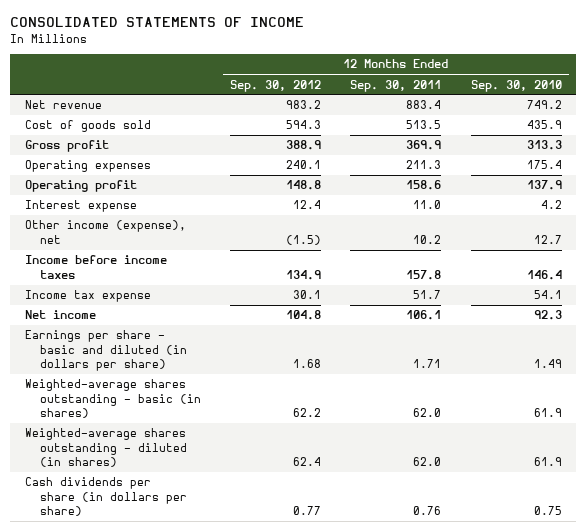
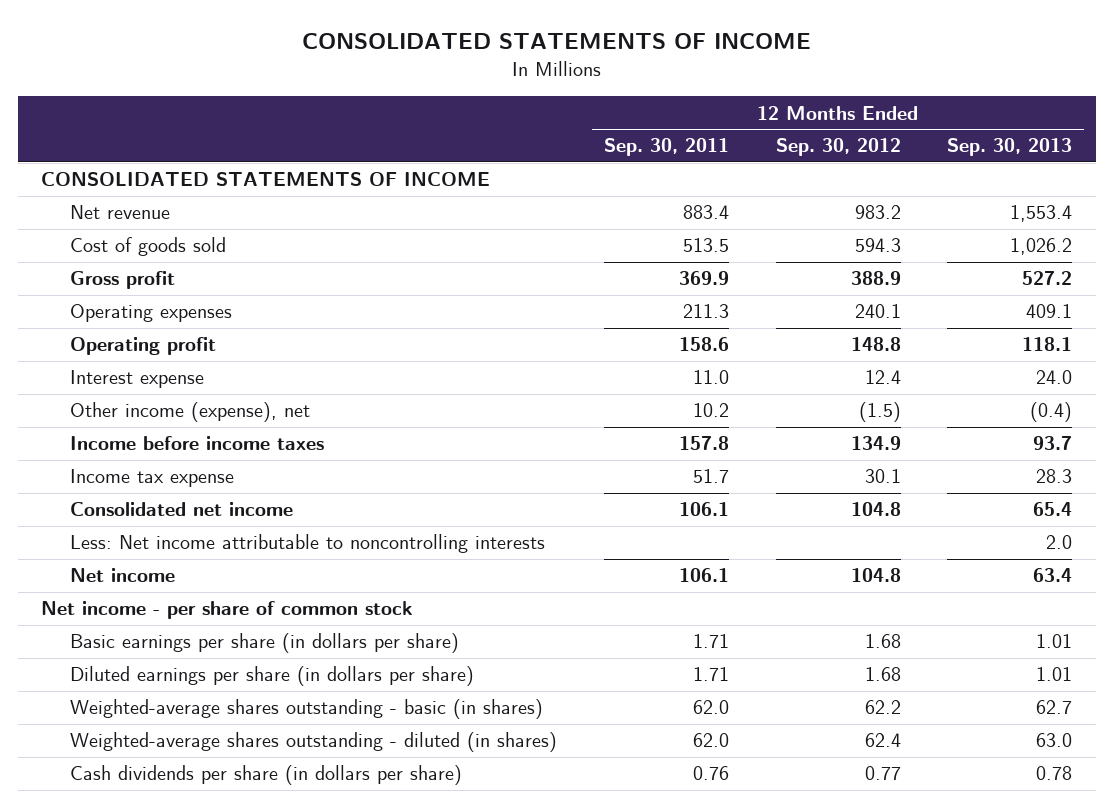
- | 12 Months Ended Sep. 30, 2012 | 12 Months Ended Sep. 30, 2011 | 12 Months Ended Sep. 30, 2010
+ | 12 Months Ended Sep. 30, 2011 | 12 Months Ended Sep. 30, 2012 | 12 Months Ended Sep. 30, 2013
+ CONSOLIDATED STATEMENTS OF INCOME
+ Consolidated net income | 106.1 | 104.8 | 65.4
+ Less: Net income attributable to noncontrolling interests | | | 2.0
- Earnings per share - basic and diluted (in dollars per share) | 1.68 | 1.71 | 1.49
+ Net income - per share of common stock
+ Basic earnings per share (in dollars per share) | 1.71 | 1.68 | 1.01
+ Diluted earnings per share (in dollars per share) | 1.71 | 1.68 | 1.01

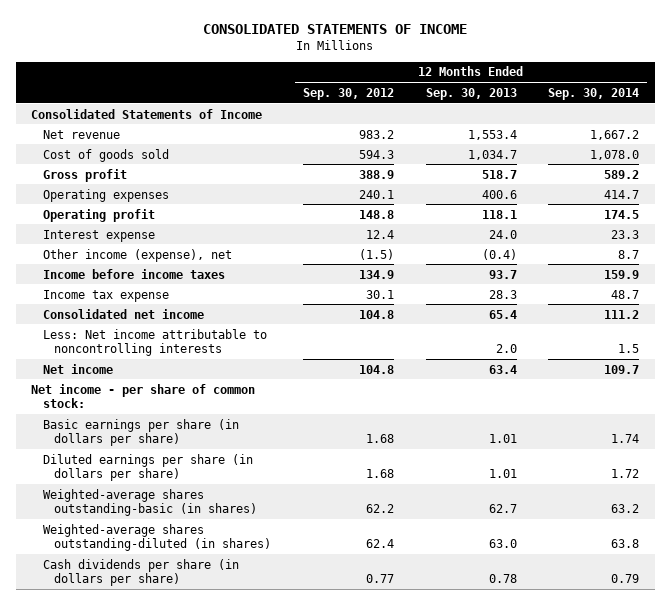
- | 12 Months Ended Sep. 30, 2011 | 12 Months Ended Sep. 30, 2012 | 12 Months Ended Sep. 30, 2013
+ | 12 Months Ended Sep. 30, 2012 | 12 Months Ended Sep. 30, 2013 | 12 Months Ended Sep. 30, 2014
- CONSOLIDATED STATEMENTS OF INCOME
+ Consolidated Statements of Income
- Cost of goods sold | 513.5 | 594.3 | 1,026.2
- Gross profit | 369.9 | 388.9 | 527.2
- Operating expenses | 211.3 | 240.1 | 409.1
+ Cost of goods sold | 594.3 | 1,034.7 | 1,078.0
+ Gross profit | 388.9 | 518.7 | 589.2
+ Operating expenses | 240.1 | 400.6 | 414.7
- Net income - per share of common stock
+ Net income - per share of common stock:
- Weighted-average shares outstanding - basic (in shares) | 62.0 | 62.2 | 62.7
- Weighted-average shares outstanding - diluted (in shares) | 62.0 | 62.4 | 63.0
+ Weighted-average shares outstanding-basic (in shares) | 62.2 | 62.7 | 63.2
+ Weighted-average shares outstanding-diluted (in shares) | 62.4 | 63.0 | 63.8

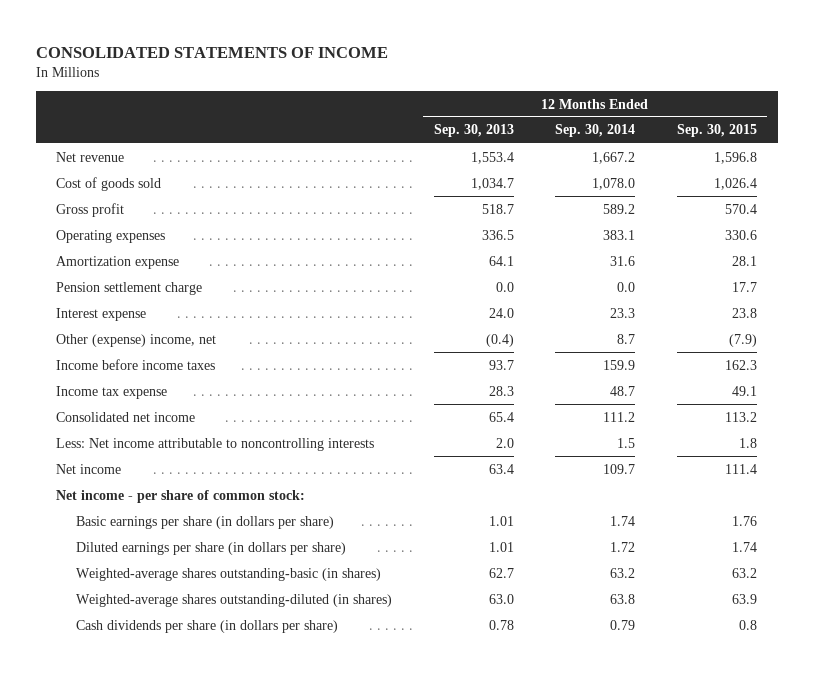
- | 12 Months Ended Sep. 30, 2012 | 12 Months Ended Sep. 30, 2013 | 12 Months Ended Sep. 30, 2014
+ | 12 Months Ended Sep. 30, 2013 | 12 Months Ended Sep. 30, 2014 | 12 Months Ended Sep. 30, 2015
- Consolidated Statements of Income
- Operating expenses | 240.1 | 400.6 | 414.7
- Operating profit | 148.8 | 118.1 | 174.5
+ Operating expenses | 336.5 | 383.1 | 330.6
+ Amortization expense | 64.1 | 31.6 | 28.1
+ Pension settlement charge | 0.0 | 0.0 | 17.7
- Other income (expense), net | (1.5) | (0.4) | 8.7
+ Other (expense) income, net | (0.4) | 8.7 | (7.9)

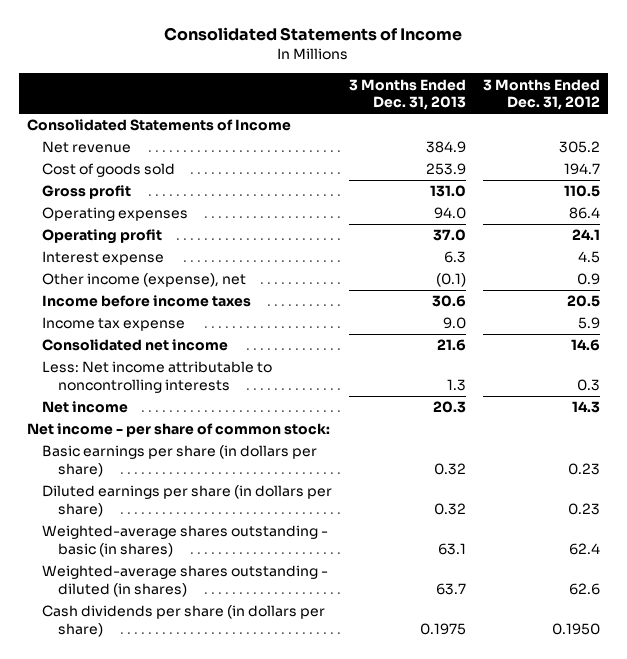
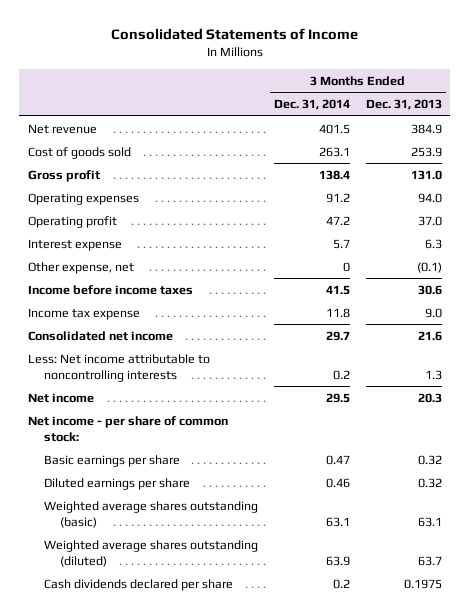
- | 3 Months Ended Dec. 31, 2013 | 3 Months Ended Dec. 31, 2012
+ | 3 Months Ended Dec. 31, 2014 | 3 Months Ended Dec. 31, 2013
- Consolidated Statements of Income
- Other income (expense), net | (0.1) | 0.9
+ Other expense, net | 0 | (0.1)
- Basic earnings per share (in dollars per share) | 0.32 | 0.23
- Diluted earnings per share (in dollars per share) | 0.32 | 0.23
- Weighted-average shares outstanding - basic (in shares) | 63.1 | 62.4
- Weighted-average shares outstanding - diluted (in shares) | 63.7 | 62.6
- Cash dividends per share (in dollars per share) | 0.1975 | 0.1950
+ Basic earnings per share | 0.47 | 0.32
+ Diluted earnings per share | 0.46 | 0.32
+ Weighted average shares outstanding (basic) | 63.1 | 63.1
+ Weighted average shares outstanding (diluted) | 63.9 | 63.7
+ Cash dividends declared per share | 0.2 | 0.1975

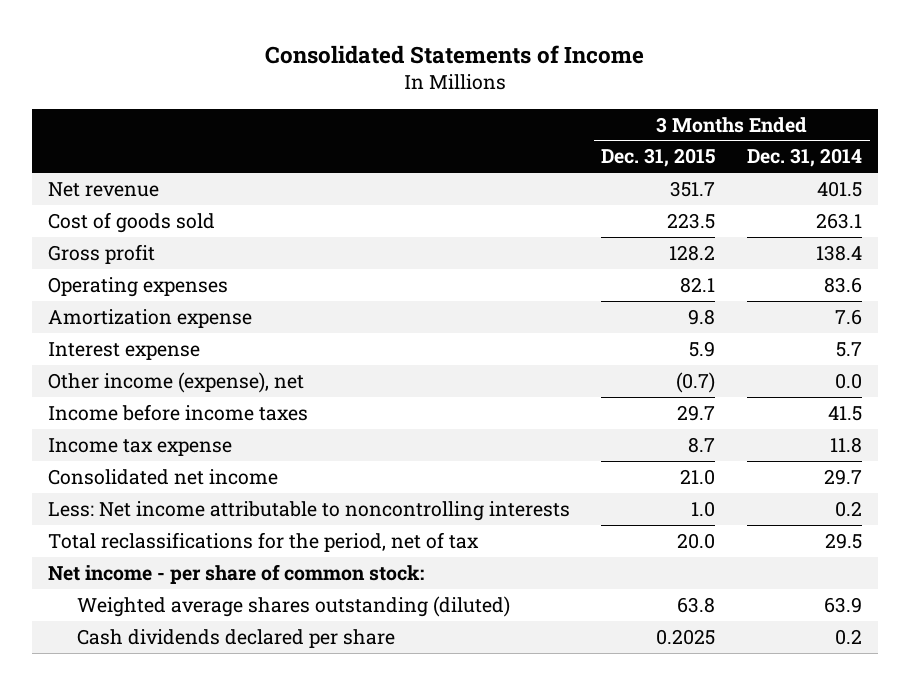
- | 3 Months Ended Dec. 31, 2014 | 3 Months Ended Dec. 31, 2013
+ | 3 Months Ended Dec. 31, 2015 | 3 Months Ended Dec. 31, 2014
- Operating expenses | 91.2 | 94.0
- Operating profit | 47.2 | 37.0
+ Operating expenses | 82.1 | 83.6
+ Amortization expense | 9.8 | 7.6
- Other expense, net | 0 | (0.1)
+ Other income (expense), net | (0.7) | 0.0
- Net income | 29.5 | 20.3
+ Total reclassifications for the period, net of tax | 20.0 | 29.5
- Basic earnings per share | 0.47 | 0.32
- Diluted earnings per share | 0.46 | 0.32
- Weighted average shares outstanding (basic) | 63.1 | 63.1

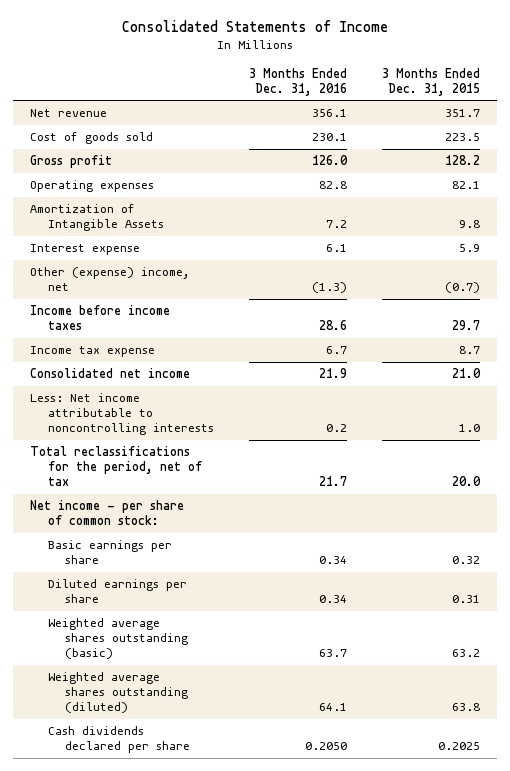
- | 3 Months Ended Dec. 31, 2015 | 3 Months Ended Dec. 31, 2014
+ | 3 Months Ended Dec. 31, 2016 | 3 Months Ended Dec. 31, 2015
- Amortization expense | 9.8 | 7.6
+ Amortization of Intangible Assets | 7.2 | 9.8
- Other income (expense), net | (0.7) | 0.0
+ Other (expense) income, net | (1.3) | (0.7)
+ Basic earnings per share | 0.34 | 0.32
+ Diluted earnings per share | 0.34 | 0.31
+ Weighted average shares outstanding (basic) | 63.7 | 63.2

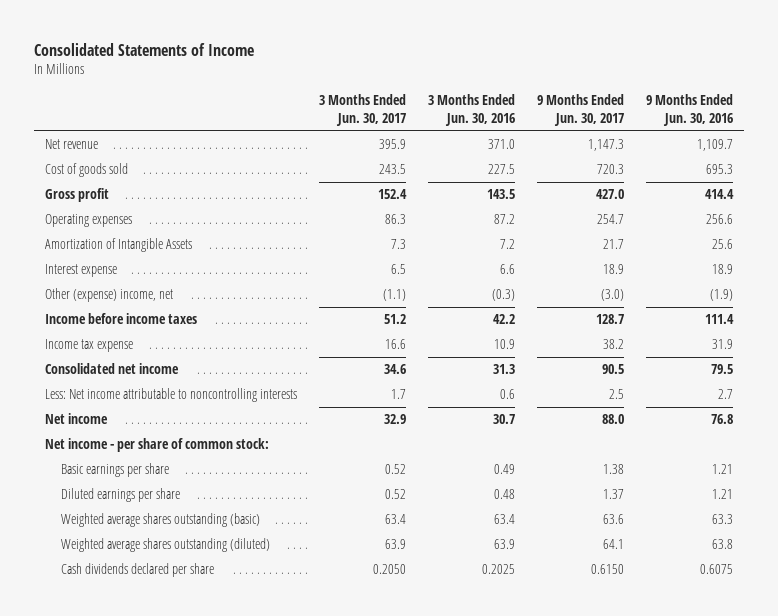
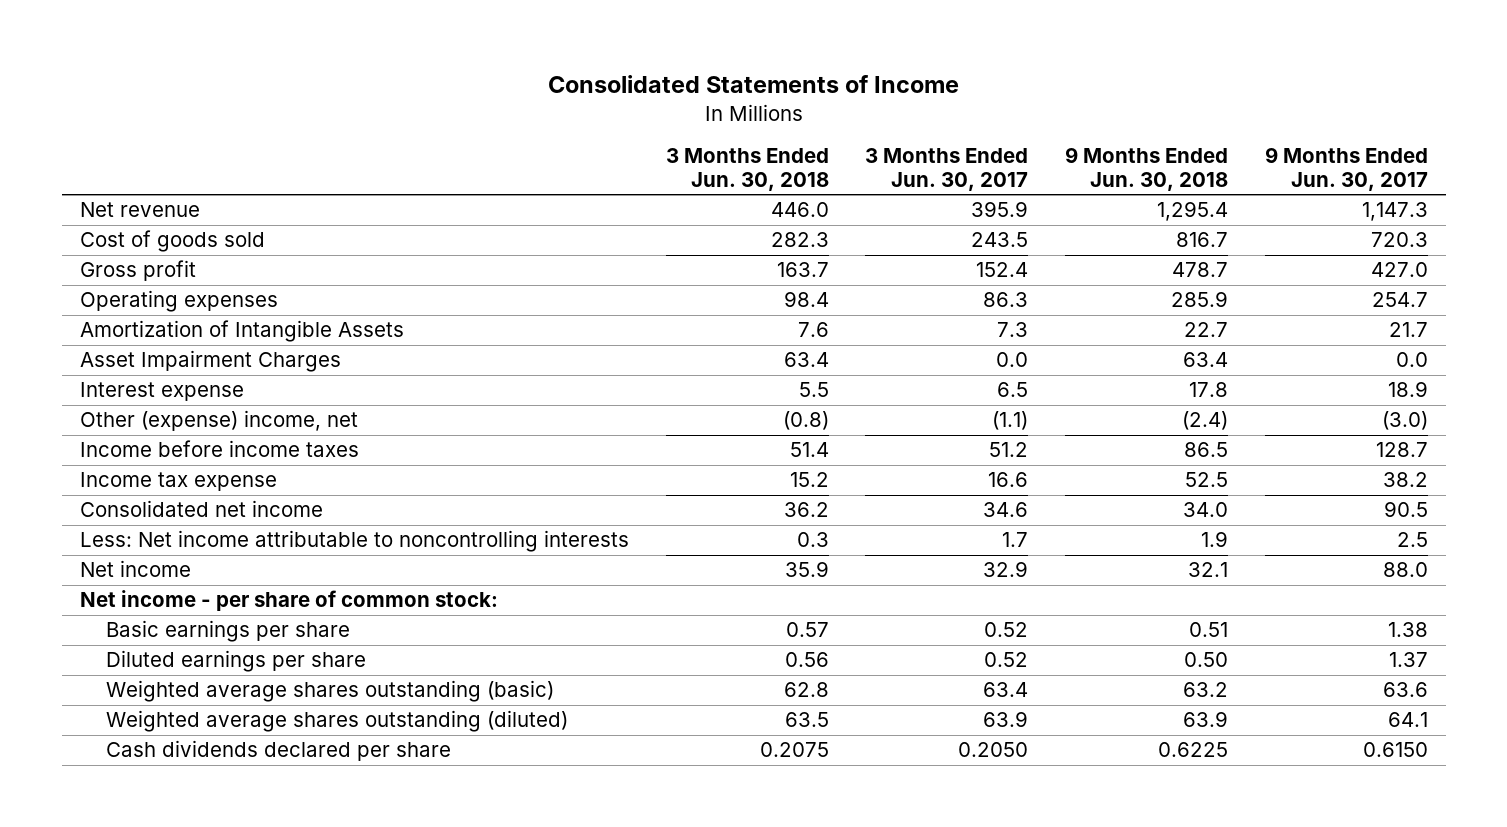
- | 3 Months Ended Jun. 30, 2017 | 3 Months Ended Jun. 30, 2016 | 9 Months Ended Jun. 30, 2017 | 9 Months Ended Jun. 30, 2016
+ | 3 Months Ended Jun. 30, 2018 | 3 Months Ended Jun. 30, 2017 | 9 Months Ended Jun. 30, 2018 | 9 Months Ended Jun. 30, 2017
+ Asset Impairment Charges | 63.4 | 0.0 | 63.4 | 0.0

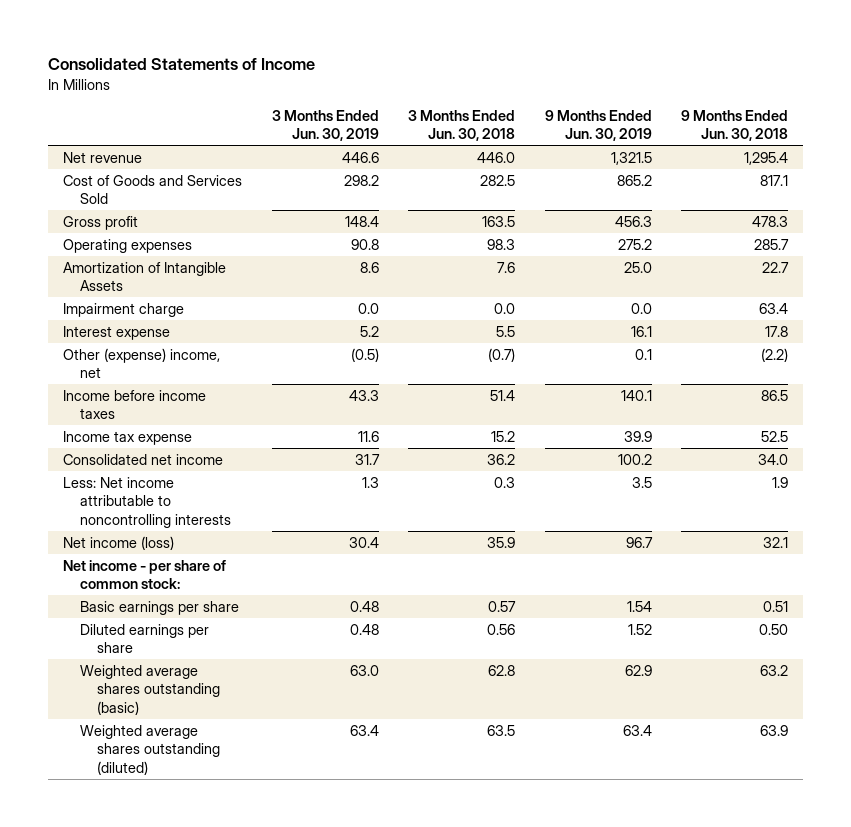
- | 3 Months Ended Jun. 30, 2018 | 3 Months Ended Jun. 30, 2017 | 9 Months Ended Jun. 30, 2018 | 9 Months Ended Jun. 30, 2017
+ | 3 Months Ended Jun. 30, 2019 | 3 Months Ended Jun. 30, 2018 | 9 Months Ended Jun. 30, 2019 | 9 Months Ended Jun. 30, 2018
- Cost of goods sold | 282.3 | 243.5 | 816.7 | 720.3
- Gross profit | 163.7 | 152.4 | 478.7 | 427.0
- Operating expenses | 98.4 | 86.3 | 285.9 | 254.7
+ Cost of Goods and Services Sold | 298.2 | 282.5 | 865.2 | 817.1
+ Gross profit | 148.4 | 163.5 | 456.3 | 478.3
+ Operating expenses | 90.8 | 98.3 | 275.2 | 285.7
- Asset Impairment Charges | 63.4 | 0.0 | 63.4 | 0.0
+ Impairment charge | 0.0 | 0.0 | 0.0 | 63.4
- Other (expense) income, net | (0.8) | (1.1) | (2.4) | (3.0)
+ Other (expense) income, net | (0.5) | (0.7) | 0.1 | (2.2)
- Net income | 35.9 | 32.9 | 32.1 | 88.0
+ Net income (loss) | 30.4 | 35.9 | 96.7 | 32.1
- Cash dividends declared per share | 0.2075 | 0.2050 | 0.6225 | 0.6150

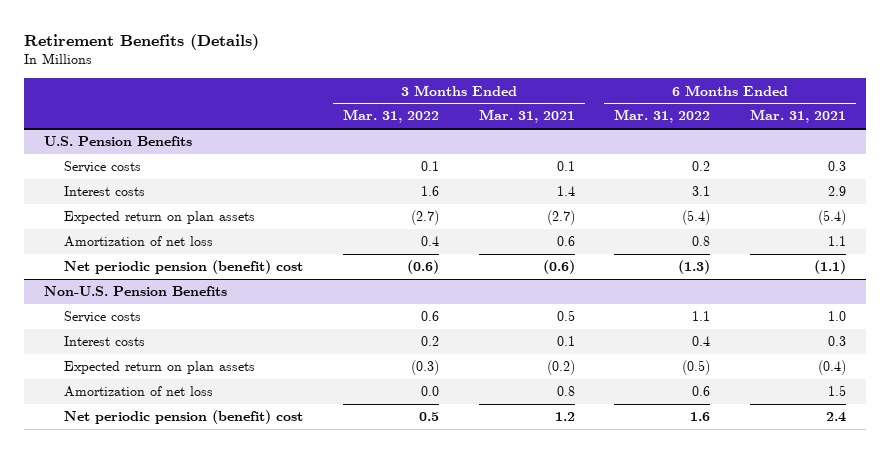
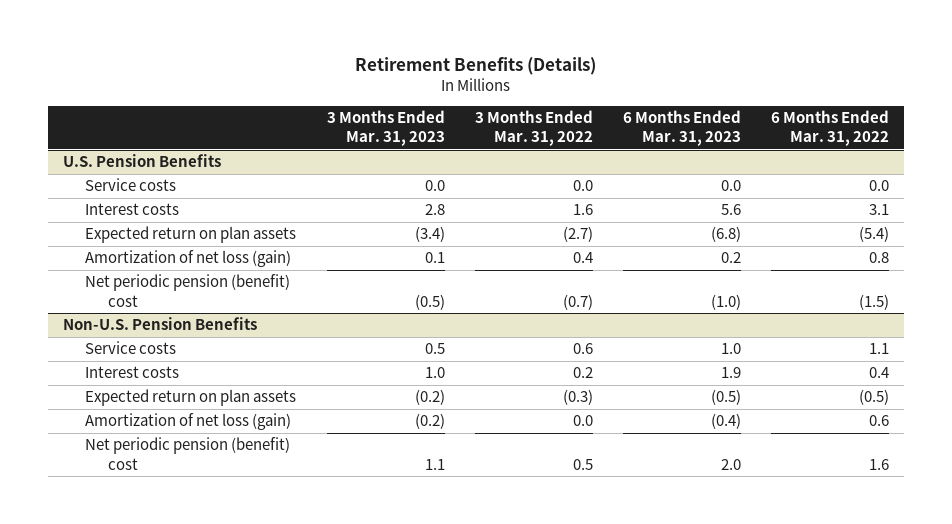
- | 3 Months Ended Mar. 31, 2022 | 3 Months Ended Mar. 31, 2021 | 6 Months Ended Mar. 31, 2022 | 6 Months Ended Mar. 31, 2021
+ | 3 Months Ended Mar. 31, 2023 | 3 Months Ended Mar. 31, 2022 | 6 Months Ended Mar. 31, 2023 | 6 Months Ended Mar. 31, 2022
@ U.S. Pension Benefits
- Service costs | 0.1 | 0.1 | 0.2 | 0.3
+ Service costs | 0.0 | 0.0 | 0.0 | 0.0
- Amortization of net loss | 0.4 | 0.6 | 0.8 | 1.1
- Net periodic pension (benefit) cost | (0.6) | (0.6) | (1.3) | (1.1)
+ Amortization of net loss (gain) | 0.1 | 0.4 | 0.2 | 0.8
+ Net periodic pension (benefit) cost | (0.5) | (0.7) | (1.0) | (1.5)
@ Non-U.S. Pension Benefits
- Amortization of net loss | 0.0 | 0.8 | 0.6 | 1.5
+ Amortization of net loss (gain) | (0.2) | 0.0 | (0.4) | 0.6

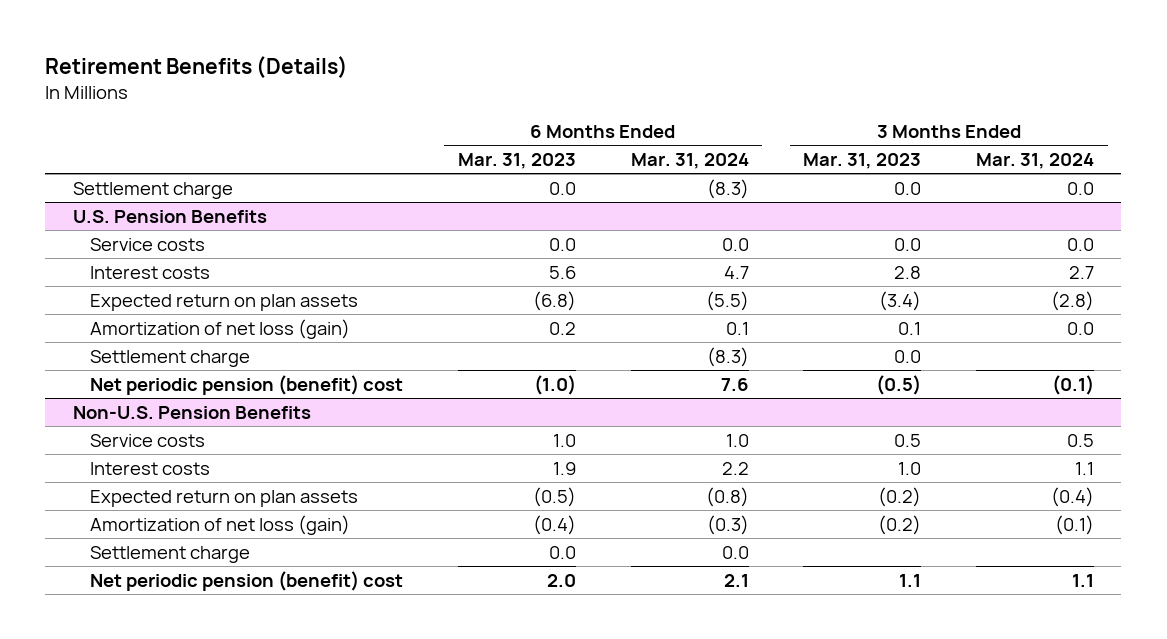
- | 3 Months Ended Mar. 31, 2023 | 3 Months Ended Mar. 31, 2022 | 6 Months Ended Mar. 31, 2023 | 6 Months Ended Mar. 31, 2022
+ | 6 Months Ended Mar. 31, 2023 | 6 Months Ended Mar. 31, 2024 | 3 Months Ended Mar. 31, 2023 | 3 Months Ended Mar. 31, 2024
+ Settlement charge | 0.0 | (8.3) | 0.0 | 0.0
@ U.S. Pension Benefits
+ Settlement charge | | (8.3) | 0.0 |
@ Non-U.S. Pension Benefits
+ Settlement charge | 0.0 | 0.0 | |

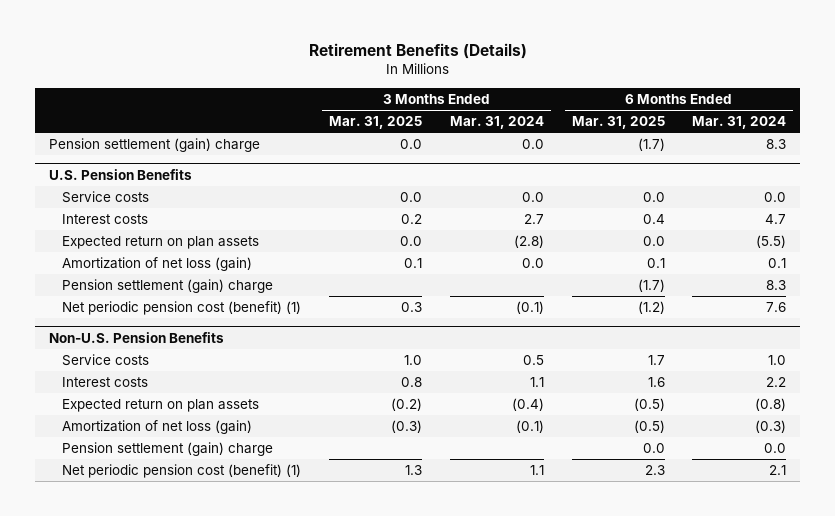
- | 6 Months Ended Mar. 31, 2023 | 6 Months Ended Mar. 31, 2024 | 3 Months Ended Mar. 31, 2023 | 3 Months Ended Mar. 31, 2024
+ | 3 Months Ended Mar. 31, 2025 | 3 Months Ended Mar. 31, 2024 | 6 Months Ended Mar. 31, 2025 | 6 Months Ended Mar. 31, 2024
- Settlement charge | 0.0 | (8.3) | 0.0 | 0.0
+ Pension settlement (gain) charge | 0.0 | 0.0 | (1.7) | 8.3
@ U.S. Pension Benefits
- Settlement charge | | (8.3) | 0.0 |
- Net periodic pension (benefit) cost | (1.0) | 7.6 | (0.5) | (0.1)
+ Pension settlement (gain) charge | | | (1.7) | 8.3
+ Net periodic pension cost (benefit) (1) | 0.3 | (0.1) | (1.2) | 7.6
@ Non-U.S. Pension Benefits
- Settlement charge | 0.0 | 0.0 | |
- Net periodic pension (benefit) cost | 2.0 | 2.1 | 1.1 | 1.1
+ Pension settlement (gain) charge | | | 0.0 | 0.0
+ Net periodic pension cost (benefit) (1) | 1.3 | 1.1 | 2.3 | 2.1

